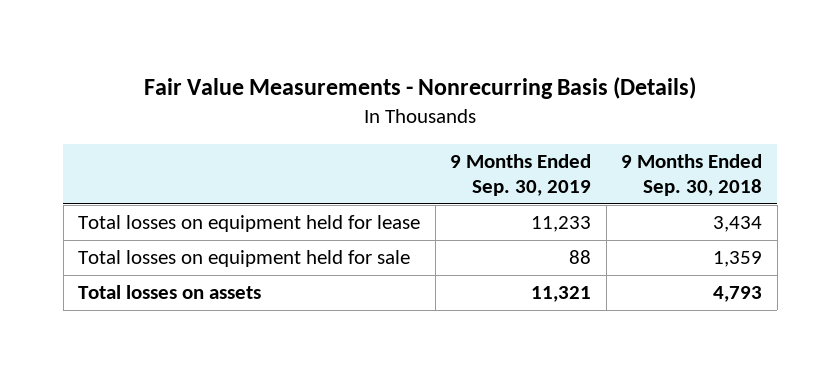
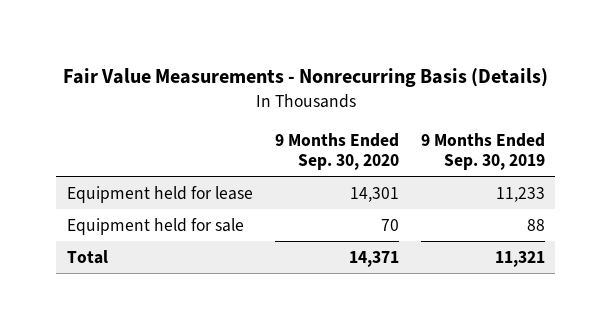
- | 9 Months Ended Sep. 30, 2019 | 9 Months Ended Sep. 30, 2018
+ | 9 Months Ended Sep. 30, 2020 | 9 Months Ended Sep. 30, 2019
- Total losses on equipment held for lease | 11,233 | 3,434
- Total losses on equipment held for sale | 88 | 1,359
- Total losses on assets | 11,321 | 4,793
+ Equipment held for lease | 14,301 | 11,233
+ Equipment held for sale | 70 | 88
+ Total | 14,371 | 11,321

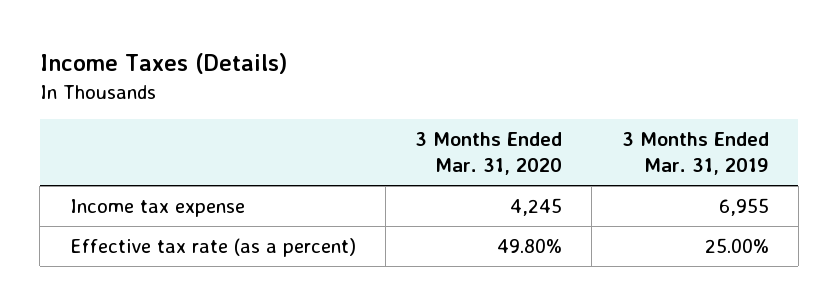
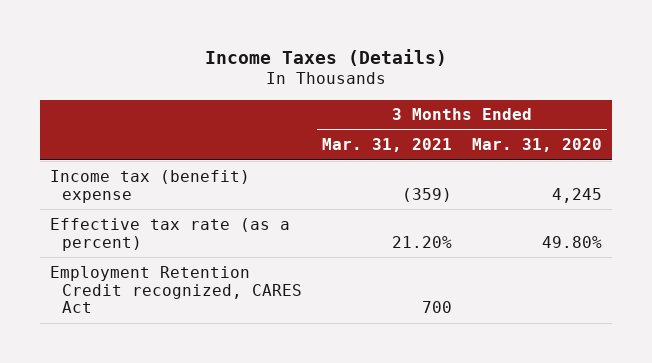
- | 3 Months Ended Mar. 31, 2020 | 3 Months Ended Mar. 31, 2019
+ | 3 Months Ended Mar. 31, 2021 | 3 Months Ended Mar. 31, 2020
- Income tax expense | 4,245 | 6,955
+ Income tax (benefit) expense | (359) | 4,245
+ Employment Retention Credit recognized, CARES Act | 700 |

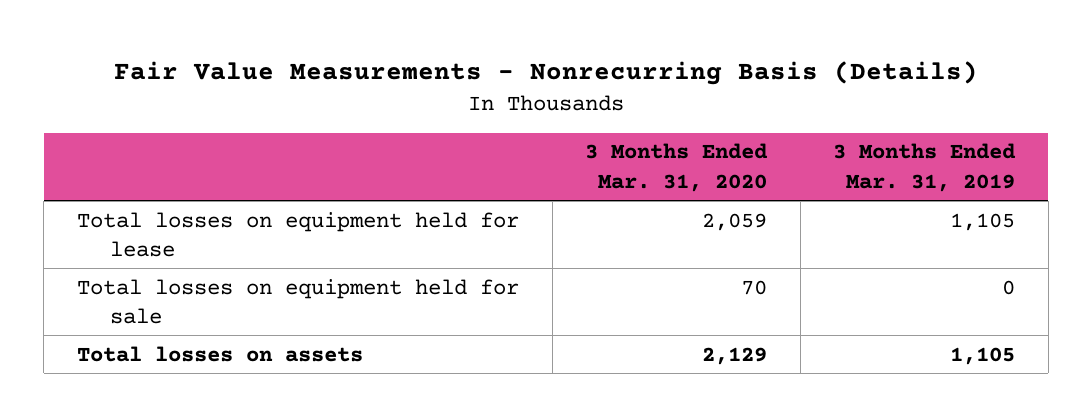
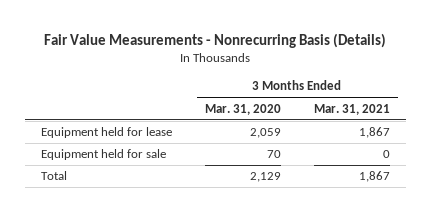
- | 3 Months Ended Mar. 31, 2020 | 3 Months Ended Mar. 31, 2019
+ | 3 Months Ended Mar. 31, 2020 | 3 Months Ended Mar. 31, 2021
- Total losses on equipment held for lease | 2,059 | 1,105
- Total losses on equipment held for sale | 70 | 0
- Total losses on assets | 2,129 | 1,105
+ Equipment held for lease | 2,059 | 1,867
+ Equipment held for sale | 70 | 0
+ Total | 2,129 | 1,867

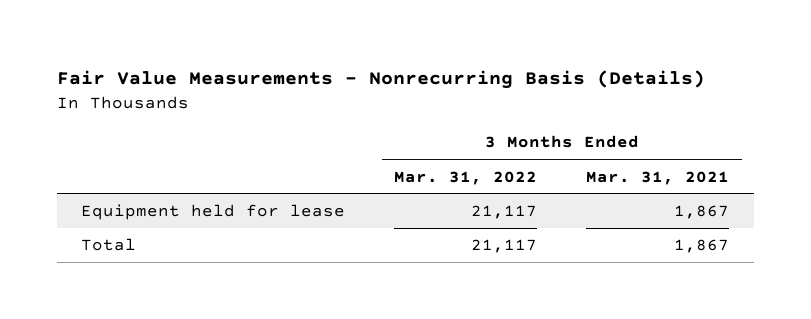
- | 3 Months Ended Mar. 31, 2020 | 3 Months Ended Mar. 31, 2021
+ | 3 Months Ended Mar. 31, 2022 | 3 Months Ended Mar. 31, 2021
- Equipment held for sale | 70 | 0

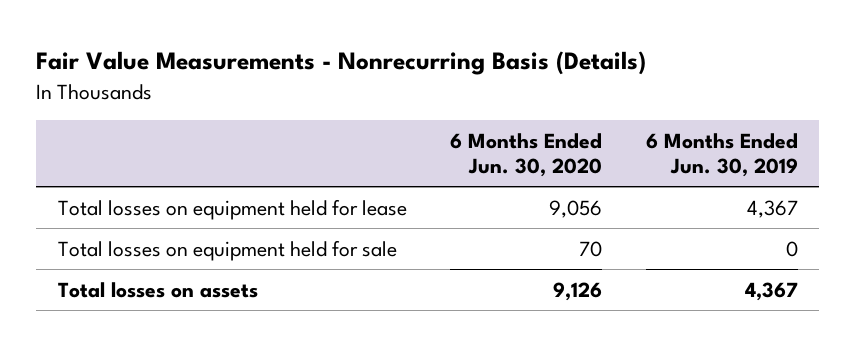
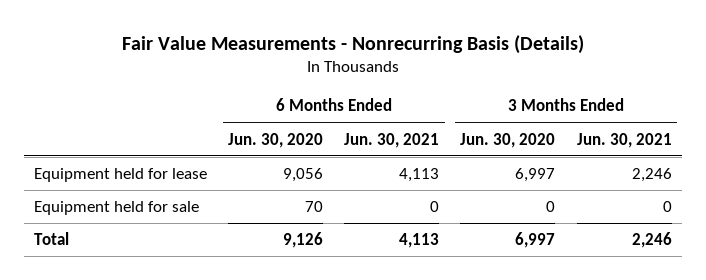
- | 6 Months Ended Jun. 30, 2020 | 6 Months Ended Jun. 30, 2019
+ | 6 Months Ended Jun. 30, 2020 | 6 Months Ended Jun. 30, 2021 | 3 Months Ended Jun. 30, 2020 | 3 Months Ended Jun. 30, 2021
- Total losses on equipment held for lease | 9,056 | 4,367
- Total losses on equipment held for sale | 70 | 0
- Total losses on assets | 9,126 | 4,367
+ Equipment held for lease | 9,056 | 4,113 | 6,997 | 2,246
+ Equipment held for sale | 70 | 0 | 0 | 0
+ Total | 9,126 | 4,113 | 6,997 | 2,246

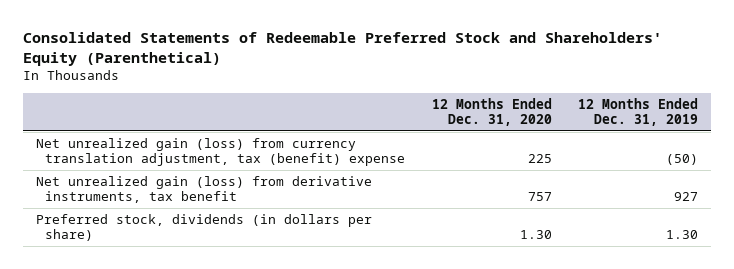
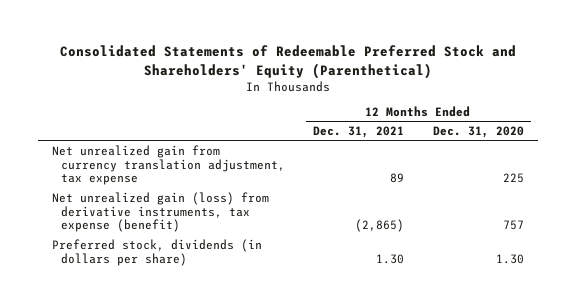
- | 12 Months Ended Dec. 31, 2020 | 12 Months Ended Dec. 31, 2019
+ | 12 Months Ended Dec. 31, 2021 | 12 Months Ended Dec. 31, 2020
- Net unrealized gain (loss) from currency translation adjustment, tax (benefit) expense | 225 | (50)
- Net unrealized gain (loss) from derivative instruments, tax benefit | 757 | 927
+ Net unrealized gain from currency translation adjustment, tax expense | 89 | 225
+ Net unrealized gain (loss) from derivative instruments, tax expense (benefit) | (2,865) | 757

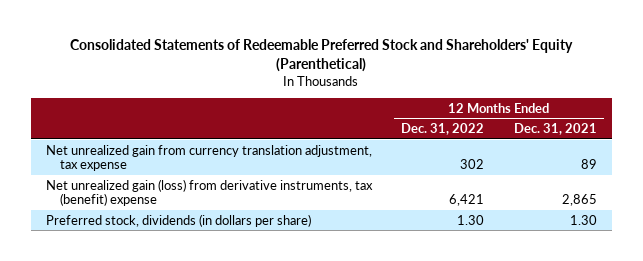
- | 12 Months Ended Dec. 31, 2021 | 12 Months Ended Dec. 31, 2020
+ | 12 Months Ended Dec. 31, 2022 | 12 Months Ended Dec. 31, 2021
- Net unrealized gain (loss) from derivative instruments, tax expense (benefit) | (2,865) | 757
+ Net unrealized gain (loss) from derivative instruments, tax (benefit) expense | 6,421 | 2,865

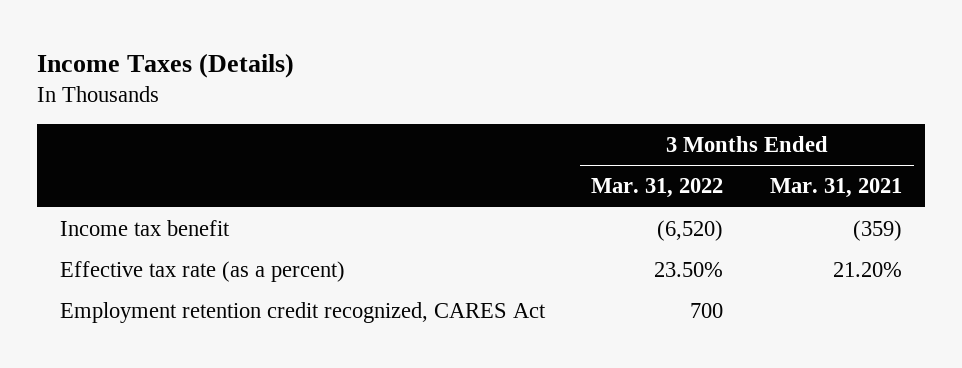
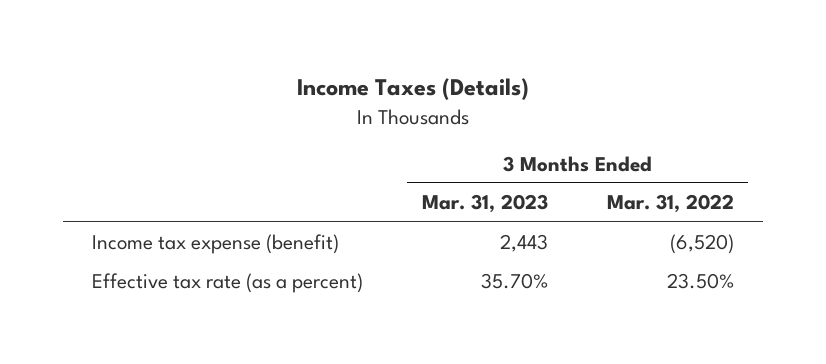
- | 3 Months Ended Mar. 31, 2022 | 3 Months Ended Mar. 31, 2021
+ | 3 Months Ended Mar. 31, 2023 | 3 Months Ended Mar. 31, 2022
- Income tax benefit | (6,520) | (359)
+ Income tax expense (benefit) | 2,443 | (6,520)
- Employment retention credit recognized, CARES Act | 700 |

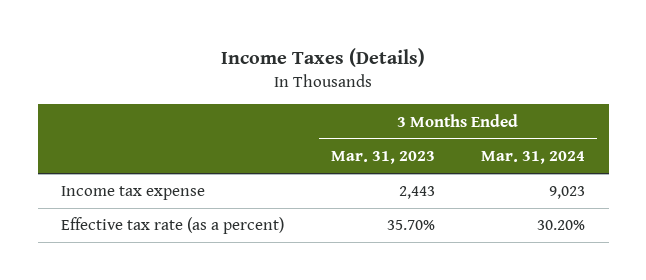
- | 3 Months Ended Mar. 31, 2023 | 3 Months Ended Mar. 31, 2022
+ | 3 Months Ended Mar. 31, 2023 | 3 Months Ended Mar. 31, 2024
- Income tax expense (benefit) | 2,443 | (6,520)
+ Income tax expense | 2,443 | 9,023

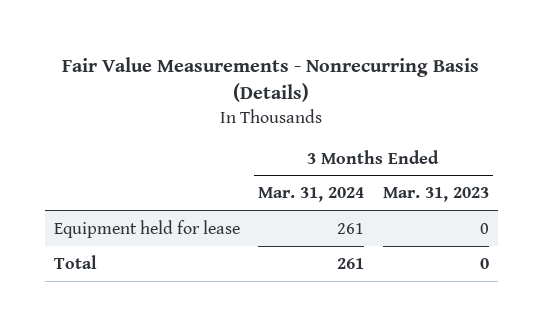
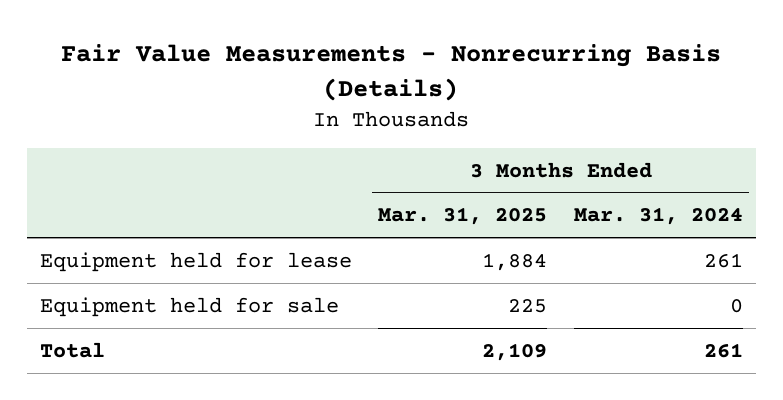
- | 3 Months Ended Mar. 31, 2024 | 3 Months Ended Mar. 31, 2023
+ | 3 Months Ended Mar. 31, 2025 | 3 Months Ended Mar. 31, 2024
+ Equipment held for sale | 225 | 0

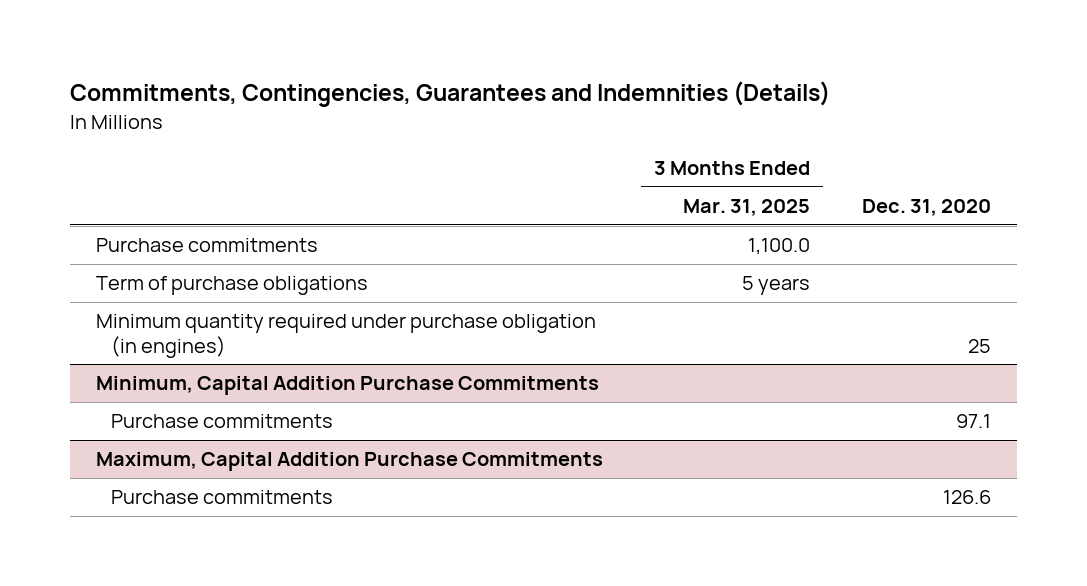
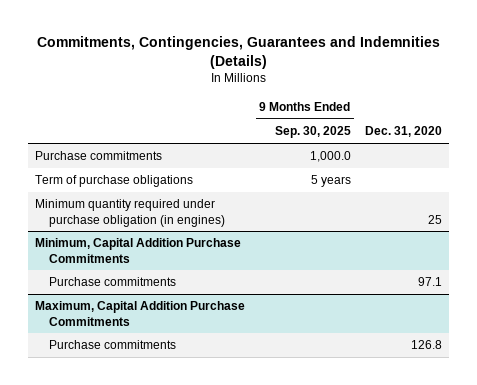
- | 3 Months Ended Mar. 31, 2025 | Dec. 31, 2020
+ | 9 Months Ended Sep. 30, 2025 | Dec. 31, 2020
@ Maximum, Capital Addition Purchase Commitments
- Purchase commitments | | 126.6
+ Purchase commitments | | 126.8

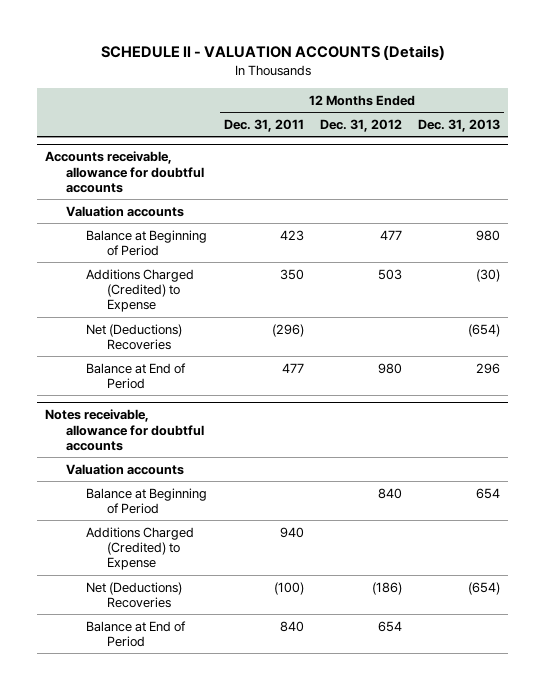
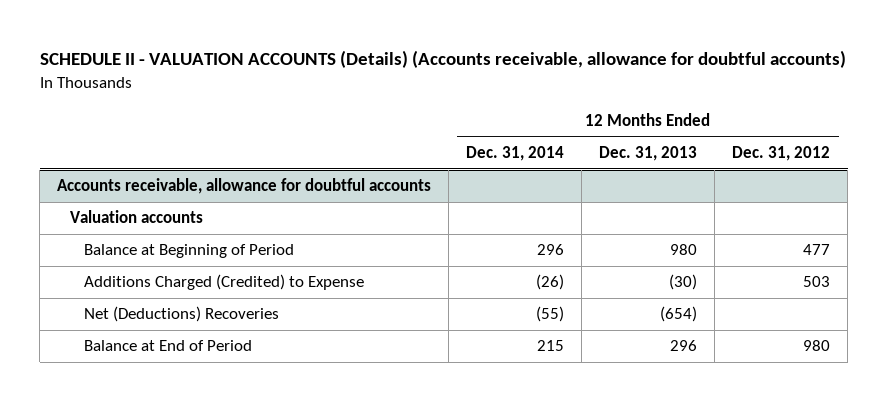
- SCHEDULE II - VALUATION ACCOUNTS (Details)
+ SCHEDULE II - VALUATION ACCOUNTS (Details) (Accounts receivable, allowance for doubtful accounts)
- | 12 Months Ended Dec. 31, 2011 | 12 Months Ended Dec. 31, 2012 | 12 Months Ended Dec. 31, 2013
+ | 12 Months Ended Dec. 31, 2014 | 12 Months Ended Dec. 31, 2013 | 12 Months Ended Dec. 31, 2012
- Notes receivable, allowance for doubtful accounts
- Valuation accounts
- Balance at Beginning of Period | | 840 | 654
- Additions Charged (Credited) to Expense | 940 | |
- Net (Deductions) Recoveries | (100) | (186) | (654)
- Balance at End of Period | 840 | 654 |

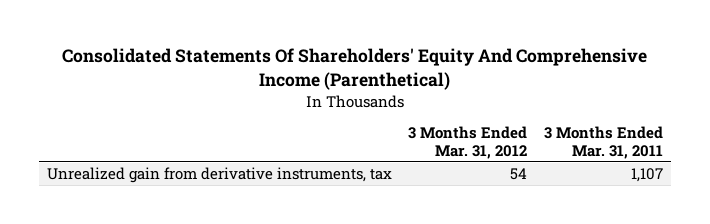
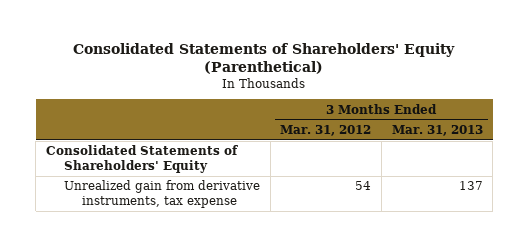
- Consolidated Statements Of Shareholders' Equity And Comprehensive Income (Parenthetical)
+ Consolidated Statements of Shareholders' Equity (Parenthetical)
- | 3 Months Ended Mar. 31, 2012 | 3 Months Ended Mar. 31, 2011
+ | 3 Months Ended Mar. 31, 2012 | 3 Months Ended Mar. 31, 2013
- Unrealized gain from derivative instruments, tax | 54 | 1,107
+ Consolidated Statements of Shareholders' Equity
+ Unrealized gain from derivative instruments, tax expense | 54 | 137

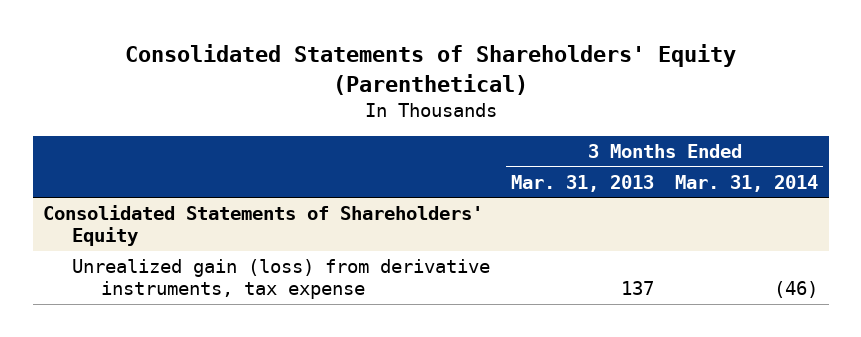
- | 3 Months Ended Mar. 31, 2012 | 3 Months Ended Mar. 31, 2013
+ | 3 Months Ended Mar. 31, 2013 | 3 Months Ended Mar. 31, 2014
- Unrealized gain from derivative instruments, tax expense | 54 | 137
+ Unrealized gain (loss) from derivative instruments, tax expense | 137 | (46)

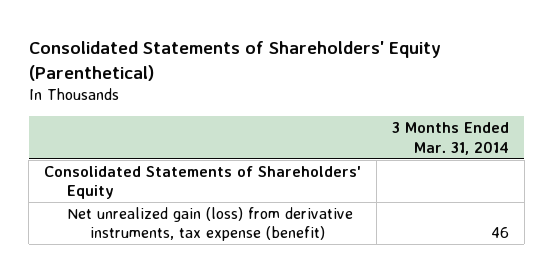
- | 3 Months Ended Mar. 31, 2013 | 3 Months Ended Mar. 31, 2014
+ | 3 Months Ended Mar. 31, 2014
- Unrealized gain (loss) from derivative instruments, tax expense | 137 | (46)
+ Net unrealized gain (loss) from derivative instruments, tax expense (benefit) | 46

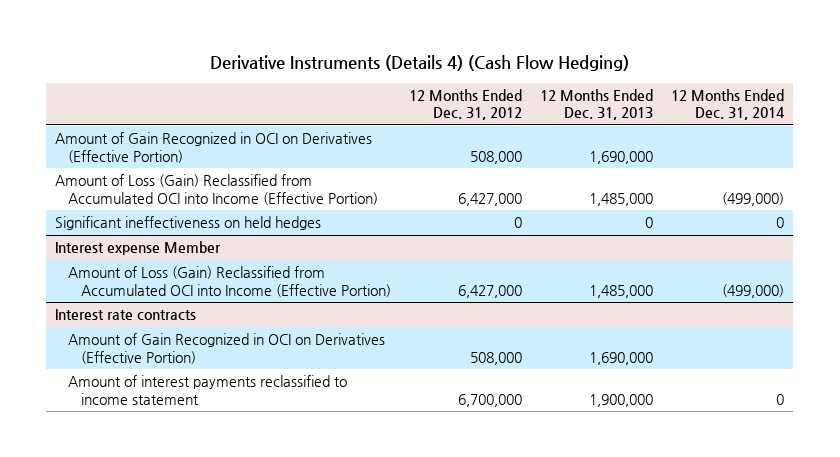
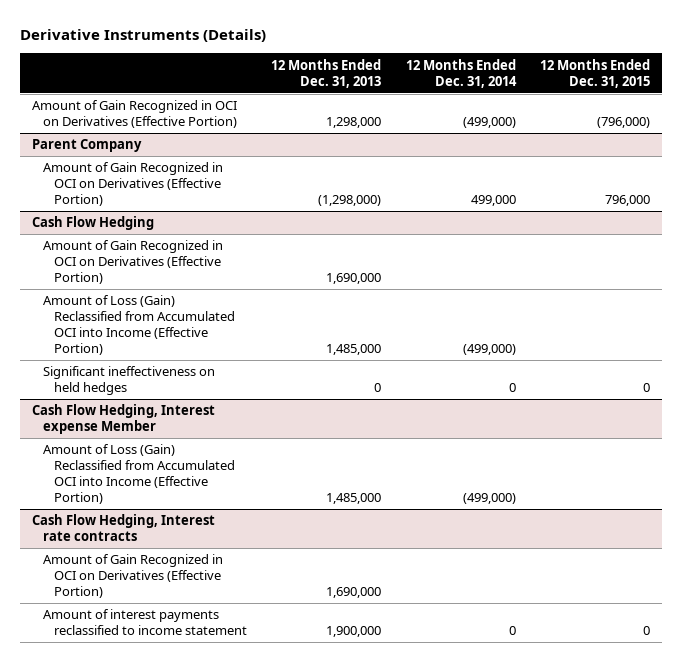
- Derivative Instruments (Details 4) (Cash Flow Hedging)
+ Derivative Instruments (Details)
- | 12 Months Ended Dec. 31, 2012 | 12 Months Ended Dec. 31, 2013 | 12 Months Ended Dec. 31, 2014
+ | 12 Months Ended Dec. 31, 2013 | 12 Months Ended Dec. 31, 2014 | 12 Months Ended Dec. 31, 2015
+ Amount of Gain Recognized in OCI on Derivatives (Effective Portion) | 1,298,000 | (499,000) | (796,000)
+ Parent Company
+ Amount of Gain Recognized in OCI on Derivatives (Effective Portion) | (1,298,000) | 499,000 | 796,000
+ Cash Flow Hedging
- Interest expense Member
+ Cash Flow Hedging, Interest expense Member
- Interest rate contracts
+ Cash Flow Hedging, Interest rate contracts

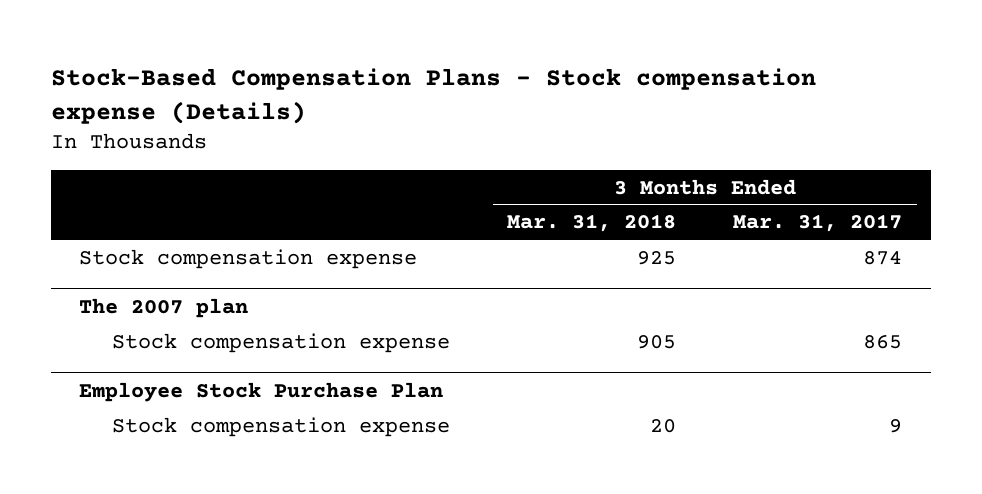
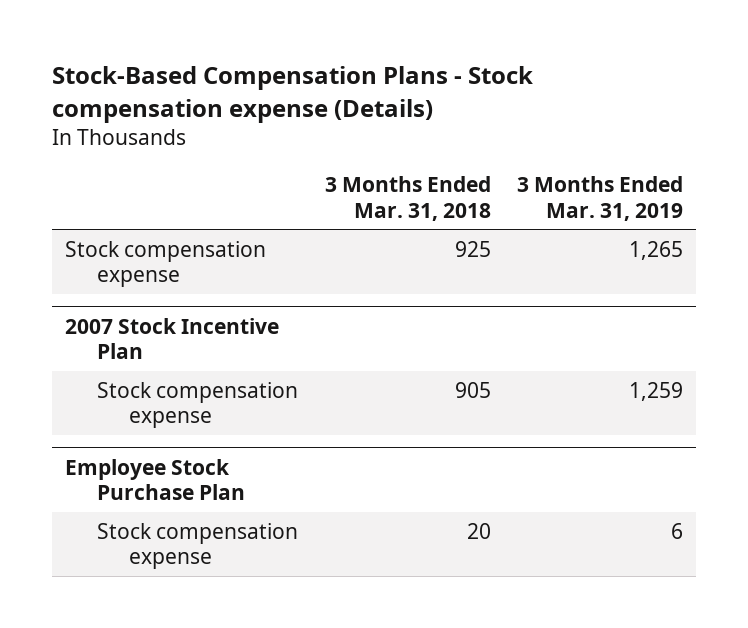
- | 3 Months Ended Mar. 31, 2018 | 3 Months Ended Mar. 31, 2017
+ | 3 Months Ended Mar. 31, 2018 | 3 Months Ended Mar. 31, 2019
- The 2007 plan
+ 2007 Stock Incentive Plan

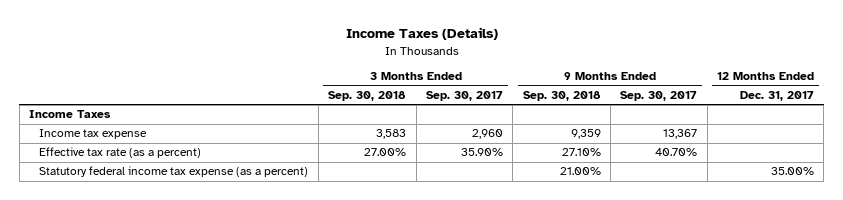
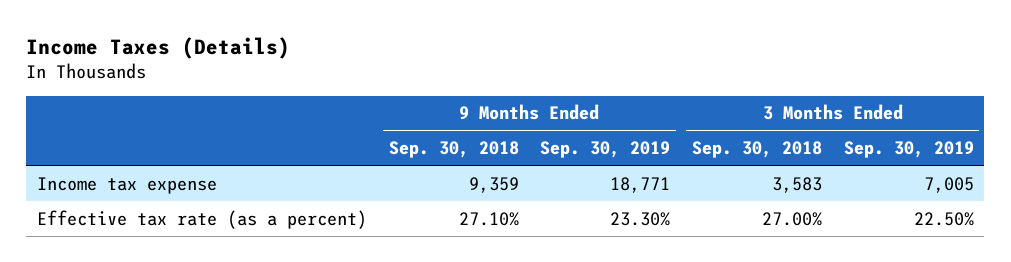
- | 3 Months Ended Sep. 30, 2018 | 3 Months Ended Sep. 30, 2017 | 9 Months Ended Sep. 30, 2018 | 9 Months Ended Sep. 30, 2017 | 12 Months Ended Dec. 31, 2017
+ | 9 Months Ended Sep. 30, 2018 | 9 Months Ended Sep. 30, 2019 | 3 Months Ended Sep. 30, 2018 | 3 Months Ended Sep. 30, 2019
- Income Taxes
- Statutory federal income tax expense (as a percent) | | | 21.00% | | 35.00%

